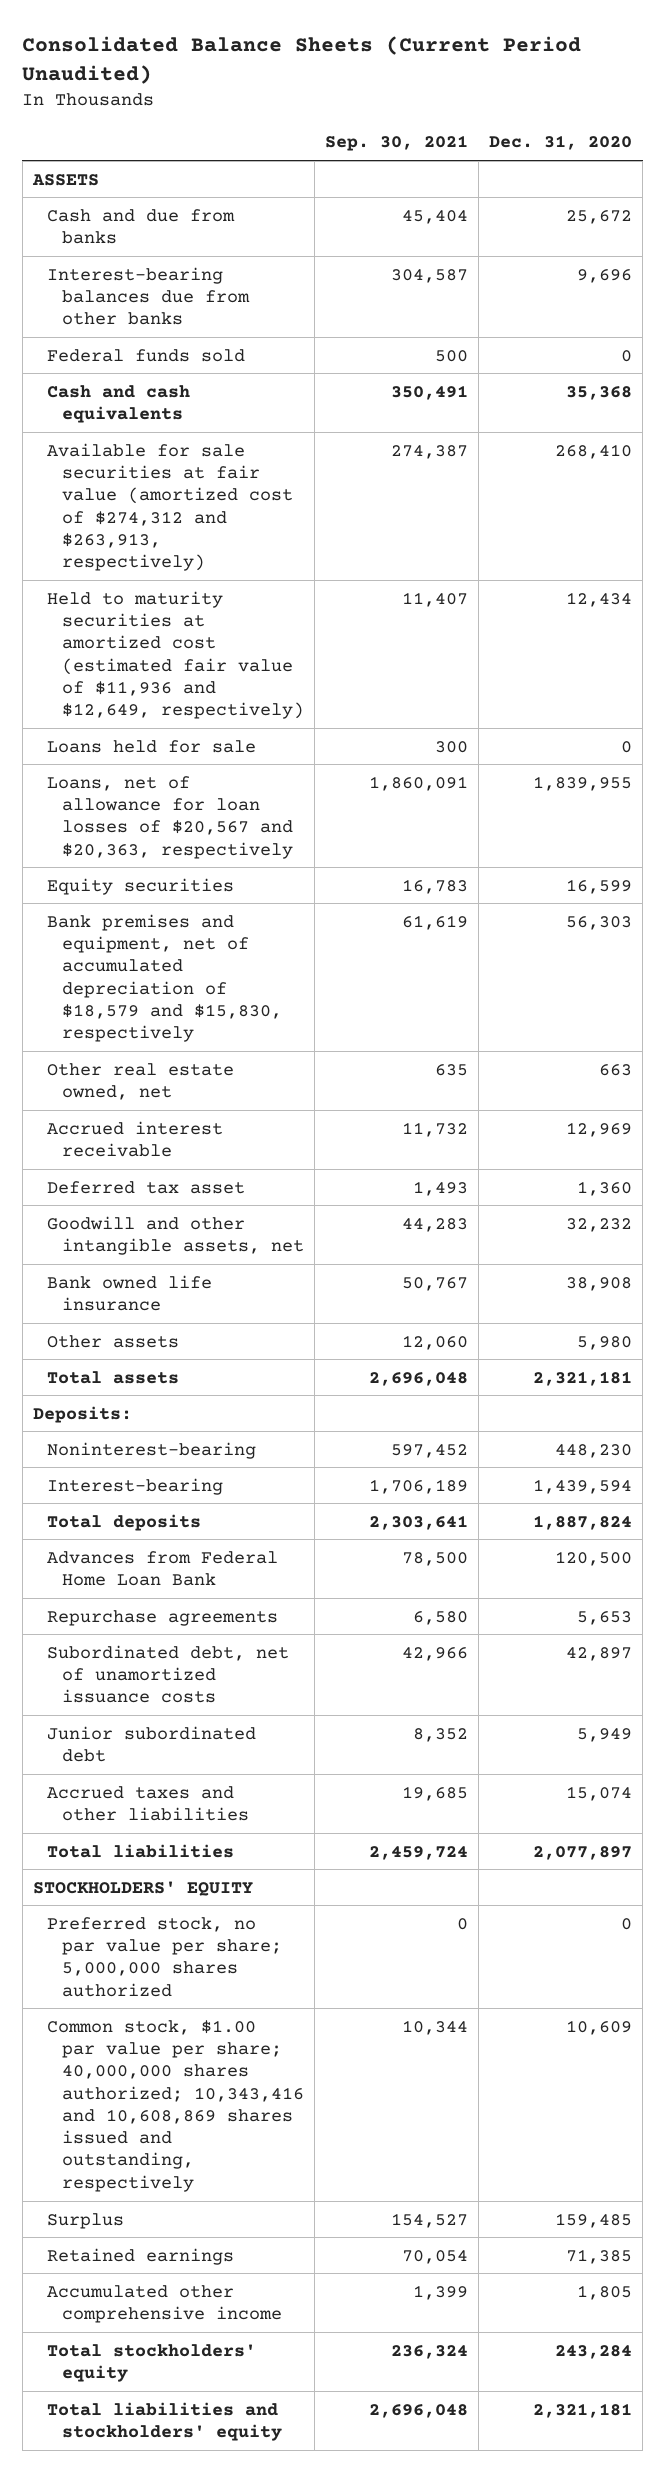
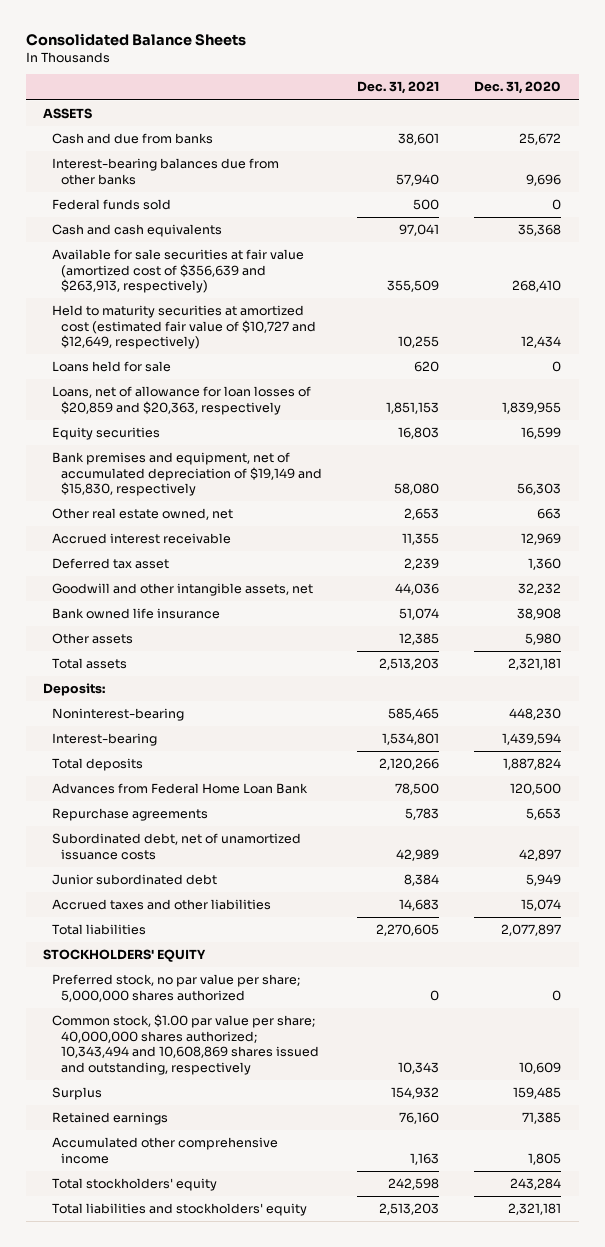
- Consolidated Balance Sheets (Current Period Unaudited)
+ Consolidated Balance Sheets
- | Sep. 30, 2021 | Dec. 31, 2020
+ | Dec. 31, 2021 | Dec. 31, 2020
- Available for sale securities at fair value (amortized cost of $274,312 and $263,913, respectively) | 274,387 | 268,410
- Held to maturity securities at amortized cost (estimated fair value of $11,936 and $12,649, respectively) | 11,407 | 12,434
+ Available for sale securities at fair value (amortized cost of $356,639 and $263,913, respectively) | 355,509 | 268,410
+ Held to maturity securities at amortized cost (estimated fair value of $10,727 and $12,649, respectively) | 10,255 | 12,434
- Loans, net of allowance for loan losses of $20,567 and $20,363, respectively | 1,860,091 | 1,839,955
+ Loans, net of allowance for loan losses of $20,859 and $20,363, respectively | 1,851,153 | 1,839,955
- Bank premises and equipment, net of accumulated depreciation of $18,579 and $15,830, respectively | 61,619 | 56,303
+ Bank premises and equipment, net of accumulated depreciation of $19,149 and $15,830, respectively | 58,080 | 56,303
- Common stock, $1.00 par value per share; 40,000,000 shares authorized; 10,343,416 and 10,608,869 shares issued and outstanding, respectively | 10,344 | 10,609
+ Common stock, $1.00 par value per share; 40,000,000 shares authorized; 10,343,494 and 10,608,869 shares issued and outstanding, respectively | 10,343 | 10,609

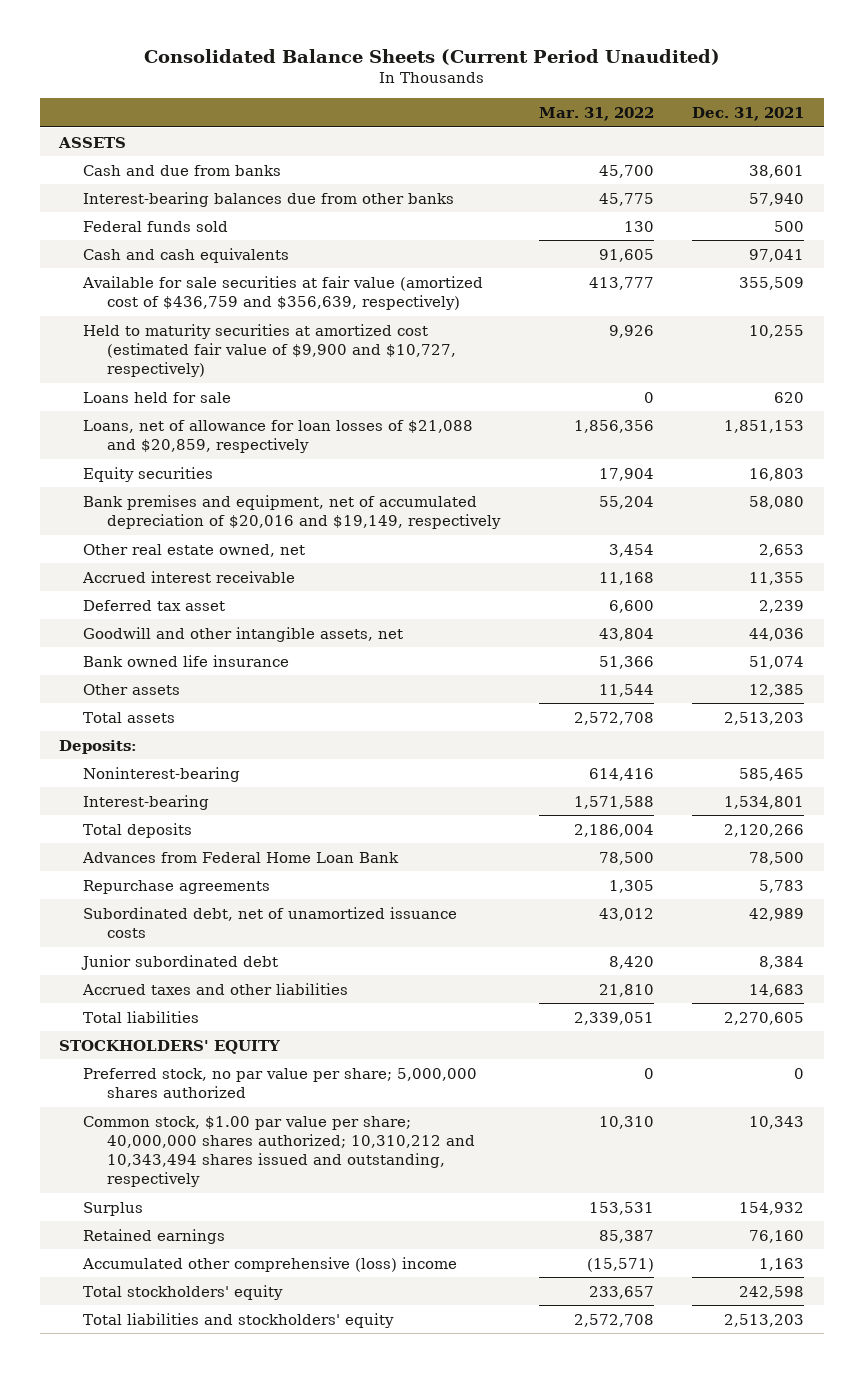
- Consolidated Balance Sheets
+ Consolidated Balance Sheets (Current Period Unaudited)
- | Dec. 31, 2021 | Dec. 31, 2020
+ | Mar. 31, 2022 | Dec. 31, 2021
- Available for sale securities at fair value (amortized cost of $356,639 and $263,913, respectively) | 355,509 | 268,410
- Held to maturity securities at amortized cost (estimated fair value of $10,727 and $12,649, respectively) | 10,255 | 12,434
+ Available for sale securities at fair value (amortized cost of $436,759 and $356,639, respectively) | 413,777 | 355,509
+ Held to maturity securities at amortized cost (estimated fair value of $9,900 and $10,727, respectively) | 9,926 | 10,255
- Loans, net of allowance for loan losses of $20,859 and $20,363, respectively | 1,851,153 | 1,839,955
+ Loans, net of allowance for loan losses of $21,088 and $20,859, respectively | 1,856,356 | 1,851,153
- Bank premises and equipment, net of accumulated depreciation of $19,149 and $15,830, respectively | 58,080 | 56,303
+ Bank premises and equipment, net of accumulated depreciation of $20,016 and $19,149, respectively | 55,204 | 58,080
- Common stock, $1.00 par value per share; 40,000,000 shares authorized; 10,343,494 and 10,608,869 shares issued and outstanding, respectively | 10,343 | 10,609
+ Common stock, $1.00 par value per share; 40,000,000 shares authorized; 10,310,212 and 10,343,494 shares issued and outstanding, respectively | 10,310 | 10,343
- Accumulated other comprehensive income | 1,163 | 1,805
+ Accumulated other comprehensive (loss) income | (15,571) | 1,163

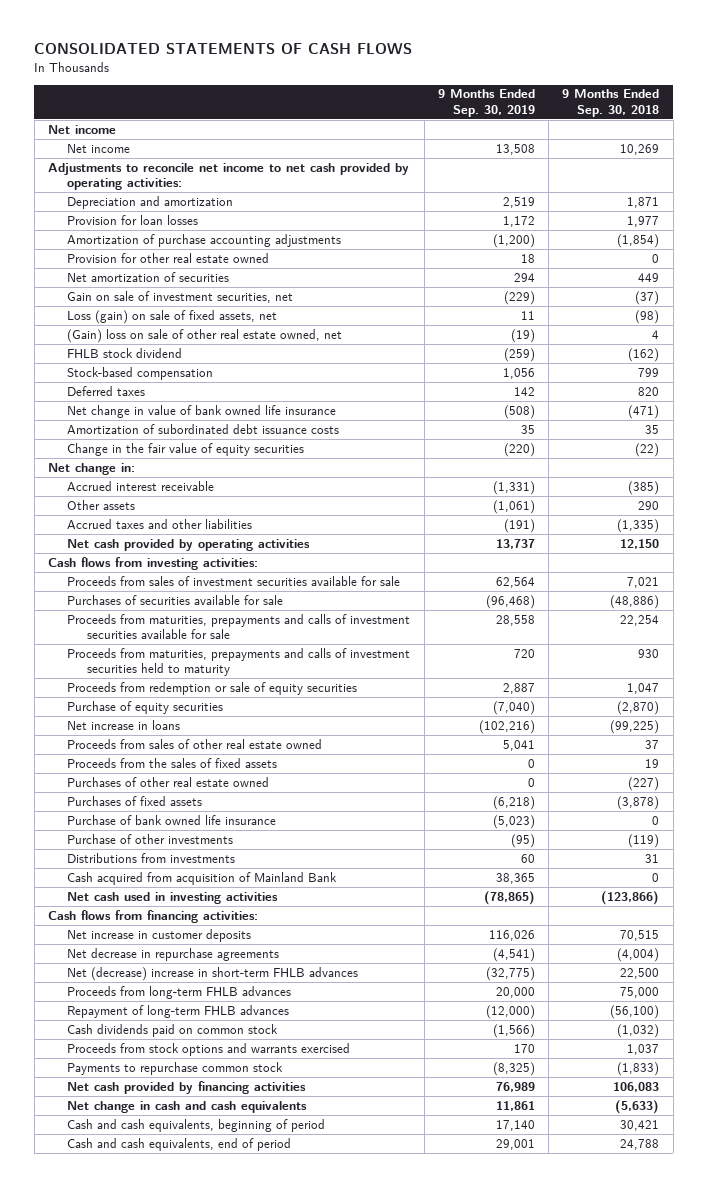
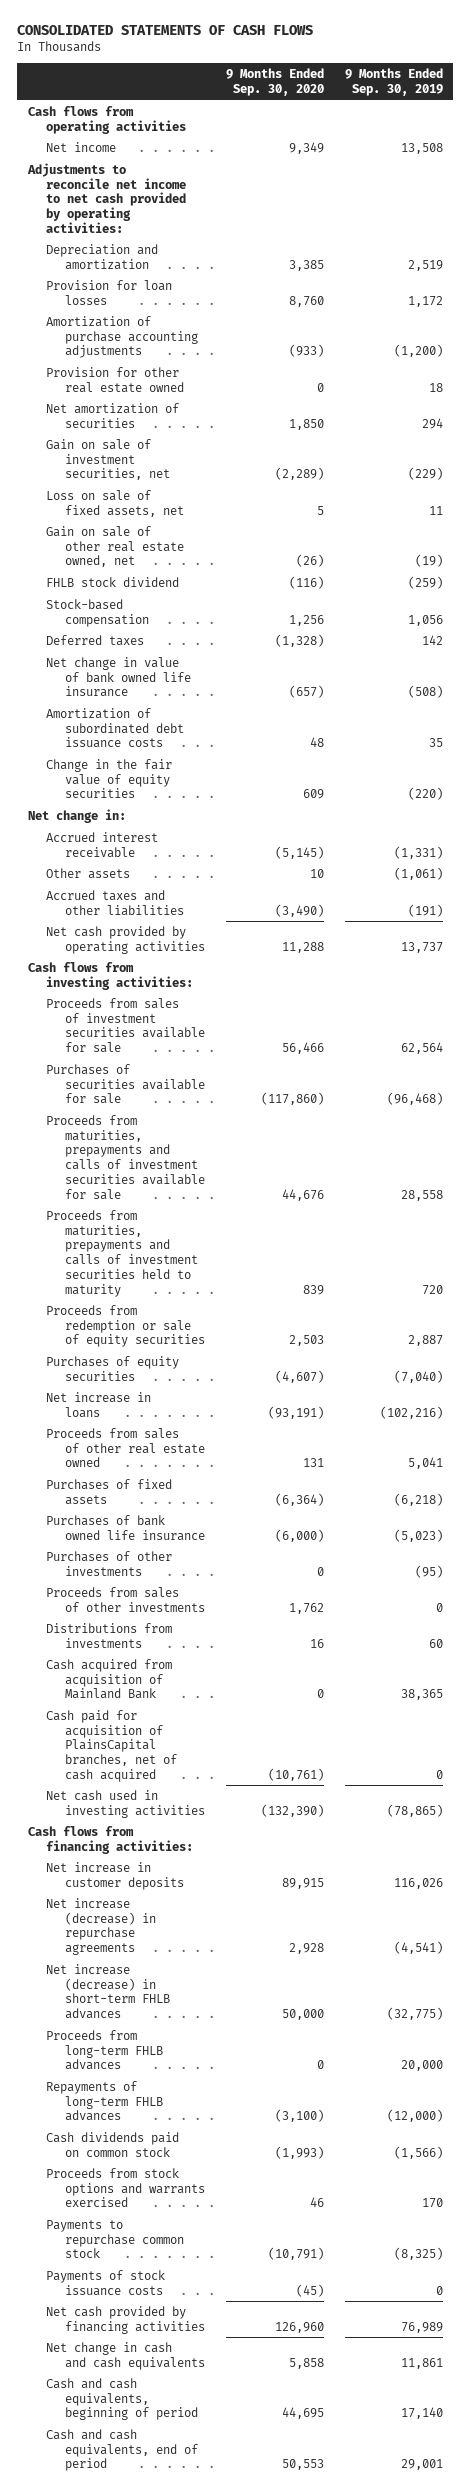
- | 9 Months Ended Sep. 30, 2019 | 9 Months Ended Sep. 30, 2018
+ | 9 Months Ended Sep. 30, 2020 | 9 Months Ended Sep. 30, 2019
- Net income
+ Cash flows from operating activities
- Loss (gain) on sale of fixed assets, net | 11 | (98)
- (Gain) loss on sale of other real estate owned, net | (19) | 4
+ Loss on sale of fixed assets, net | 5 | 11
+ Gain on sale of other real estate owned, net | (26) | (19)
- Purchase of equity securities | (7,040) | (2,870)
+ Purchases of equity securities | (4,607) | (7,040)
- Proceeds from the sales of fixed assets | 0 | 19
- Purchases of other real estate owned | 0 | (227)
- Purchase of bank owned life insurance | (5,023) | 0
- Purchase of other investments | (95) | (119)
+ Purchases of bank owned life insurance | (6,000) | (5,023)
+ Purchases of other investments | 0 | (95)
+ Proceeds from sales of other investments | 1,762 | 0
+ Cash paid for acquisition of PlainsCapital branches, net of cash acquired | (10,761) | 0
- Net decrease in repurchase agreements | (4,541) | (4,004)
- Net (decrease) increase in short-term FHLB advances | (32,775) | 22,500
+ Net increase (decrease) in repurchase agreements | 2,928 | (4,541)
+ Net increase (decrease) in short-term FHLB advances | 50,000 | (32,775)
- Repayment of long-term FHLB advances | (12,000) | (56,100)
+ Repayments of long-term FHLB advances | (3,100) | (12,000)
+ Payments of stock issuance costs | (45) | 0

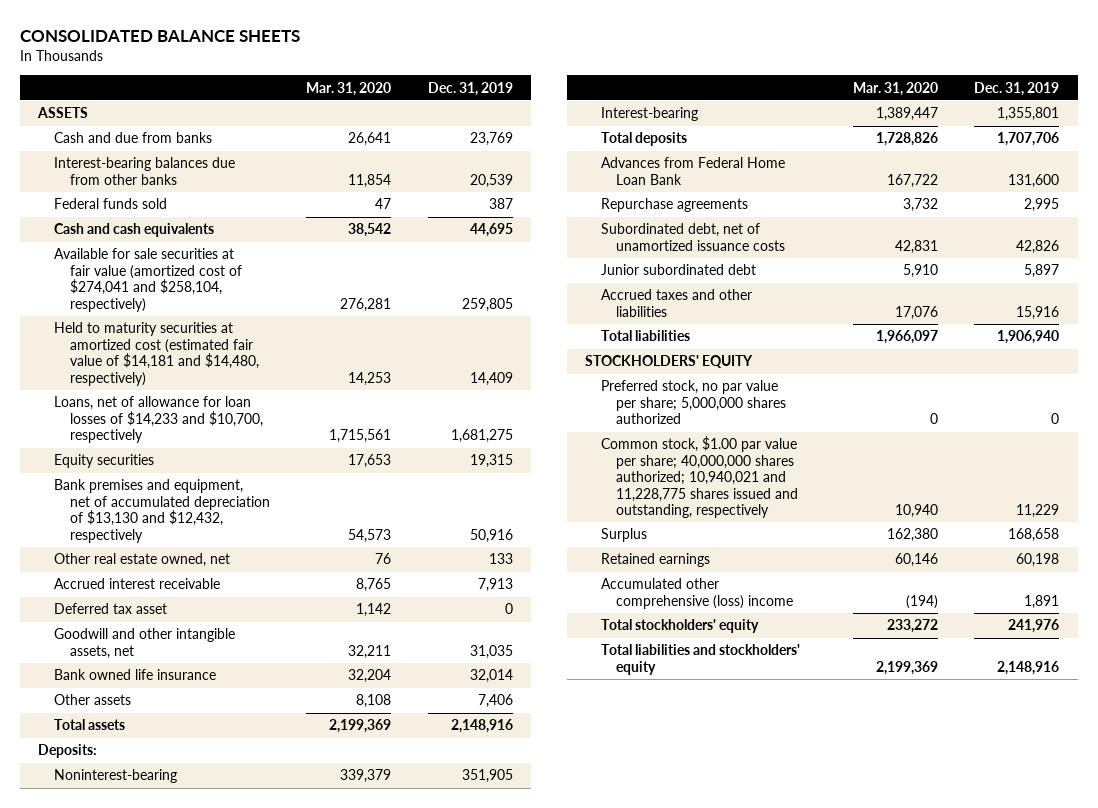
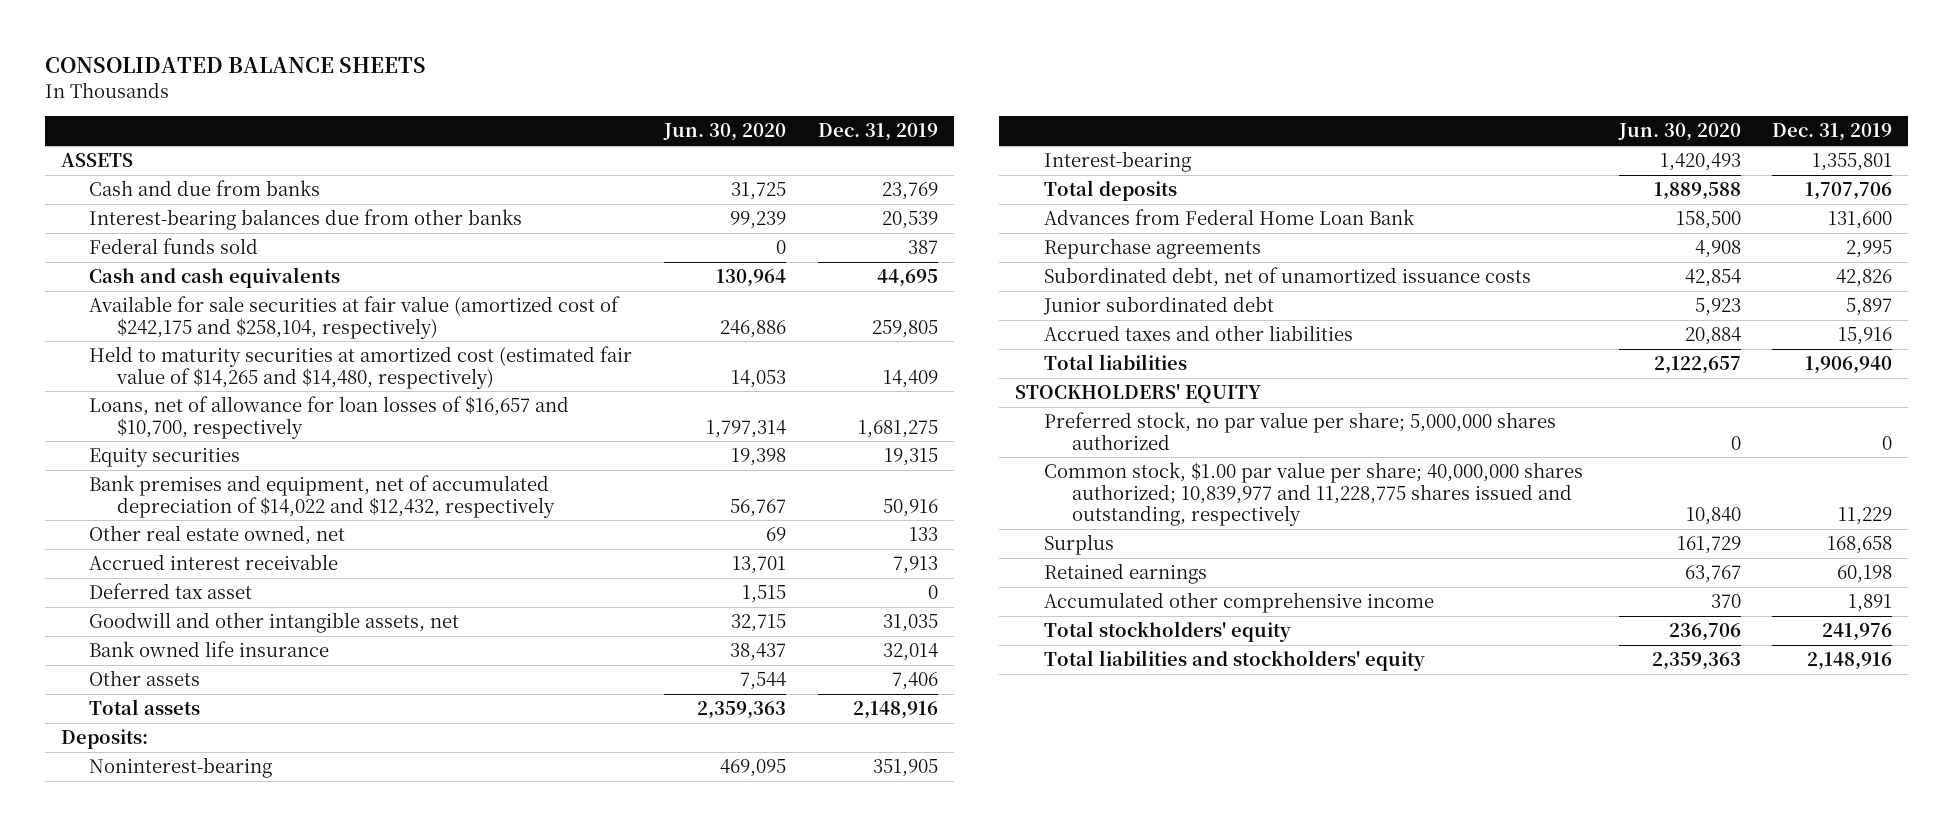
- | Mar. 31, 2020 | Dec. 31, 2019
+ | Jun. 30, 2020 | Dec. 31, 2019
- Available for sale securities at fair value (amortized cost of $274,041 and $258,104, respectively) | 276,281 | 259,805
- Held to maturity securities at amortized cost (estimated fair value of $14,181 and $14,480, respectively) | 14,253 | 14,409
- Loans, net of allowance for loan losses of $14,233 and $10,700, respectively | 1,715,561 | 1,681,275
+ Available for sale securities at fair value (amortized cost of $242,175 and $258,104, respectively) | 246,886 | 259,805
+ Held to maturity securities at amortized cost (estimated fair value of $14,265 and $14,480, respectively) | 14,053 | 14,409
+ Loans, net of allowance for loan losses of $16,657 and $10,700, respectively | 1,797,314 | 1,681,275
- Bank premises and equipment, net of accumulated depreciation of $13,130 and $12,432, respectively | 54,573 | 50,916
+ Bank premises and equipment, net of accumulated depreciation of $14,022 and $12,432, respectively | 56,767 | 50,916
- Common stock, $1.00 par value per share; 40,000,000 shares authorized; 10,940,021 and 11,228,775 shares issued and outstanding, respectively | 10,940 | 11,229
+ Common stock, $1.00 par value per share; 40,000,000 shares authorized; 10,839,977 and 11,228,775 shares issued and outstanding, respectively | 10,840 | 11,229
- Accumulated other comprehensive (loss) income | (194) | 1,891
+ Accumulated other comprehensive income | 370 | 1,891

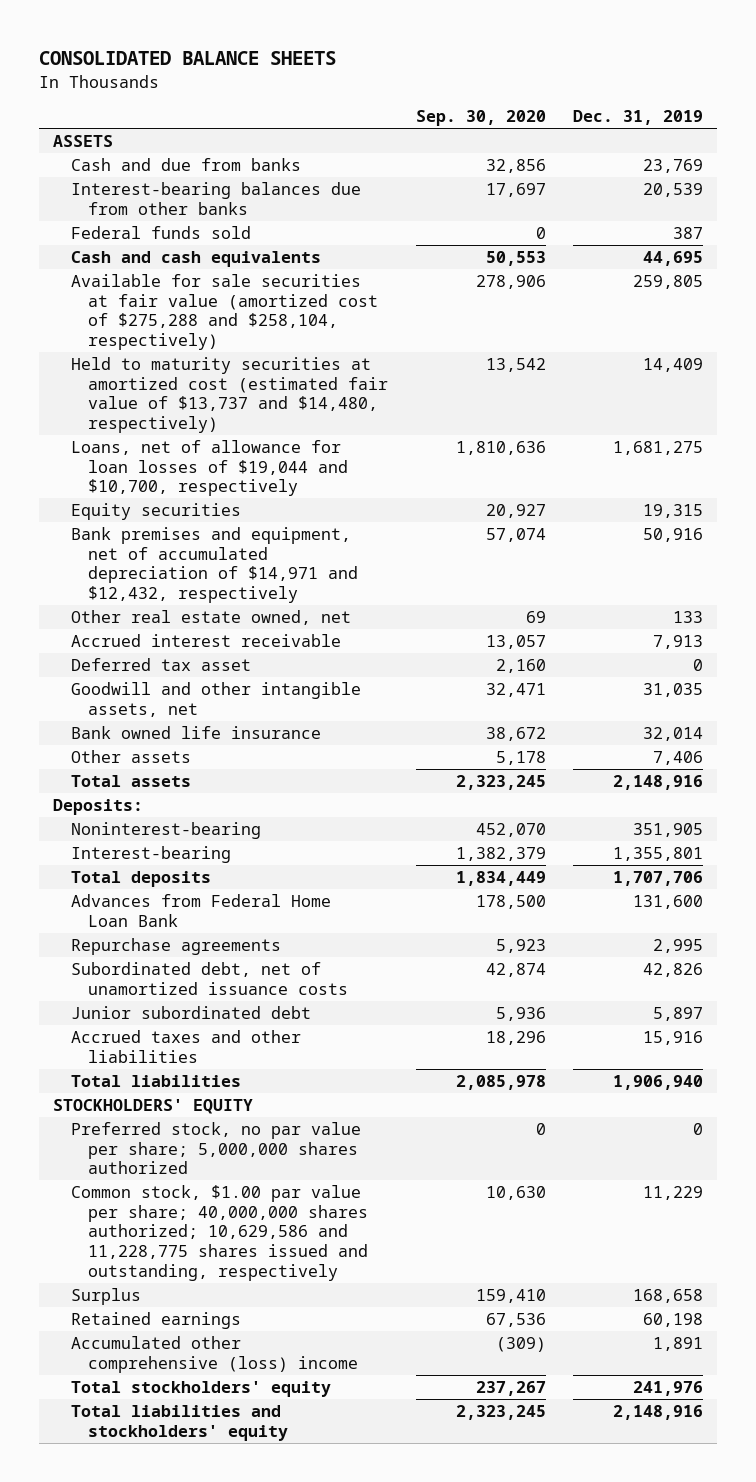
- | Jun. 30, 2020 | Dec. 31, 2019
+ | Sep. 30, 2020 | Dec. 31, 2019
- Available for sale securities at fair value (amortized cost of $242,175 and $258,104, respectively) | 246,886 | 259,805
- Held to maturity securities at amortized cost (estimated fair value of $14,265 and $14,480, respectively) | 14,053 | 14,409
- Loans, net of allowance for loan losses of $16,657 and $10,700, respectively | 1,797,314 | 1,681,275
+ Available for sale securities at fair value (amortized cost of $275,288 and $258,104, respectively) | 278,906 | 259,805
+ Held to maturity securities at amortized cost (estimated fair value of $13,737 and $14,480, respectively) | 13,542 | 14,409
+ Loans, net of allowance for loan losses of $19,044 and $10,700, respectively | 1,810,636 | 1,681,275
- Bank premises and equipment, net of accumulated depreciation of $14,022 and $12,432, respectively | 56,767 | 50,916
+ Bank premises and equipment, net of accumulated depreciation of $14,971 and $12,432, respectively | 57,074 | 50,916
- Common stock, $1.00 par value per share; 40,000,000 shares authorized; 10,839,977 and 11,228,775 shares issued and outstanding, respectively | 10,840 | 11,229
+ Common stock, $1.00 par value per share; 40,000,000 shares authorized; 10,629,586 and 11,228,775 shares issued and outstanding, respectively | 10,630 | 11,229
- Accumulated other comprehensive income | 370 | 1,891
+ Accumulated other comprehensive (loss) income | (309) | 1,891

